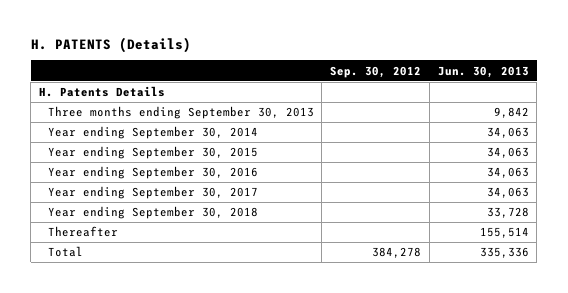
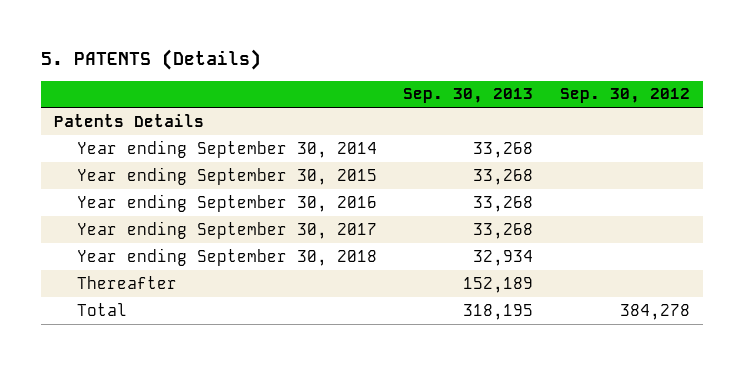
- H. PATENTS (Details)
+ 5. PATENTS (Details)
- | Sep. 30, 2012 | Jun. 30, 2013
+ | Sep. 30, 2013 | Sep. 30, 2012
- H. Patents Details
- Three months ending September 30, 2013 | | 9,842
+ Patents Details

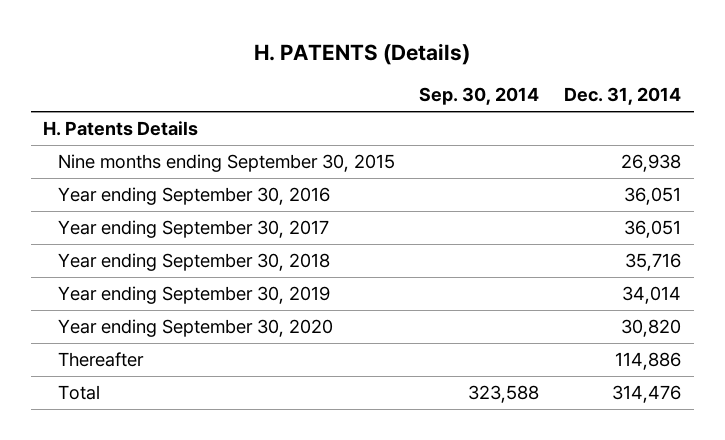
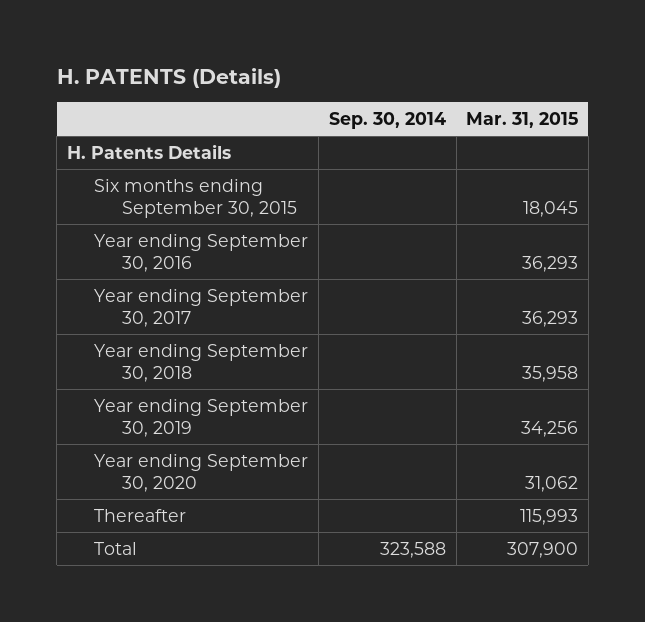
- | Sep. 30, 2014 | Dec. 31, 2014
+ | Sep. 30, 2014 | Mar. 31, 2015
- Nine months ending September 30, 2015 | | 26,938
+ Six months ending September 30, 2015 | | 18,045

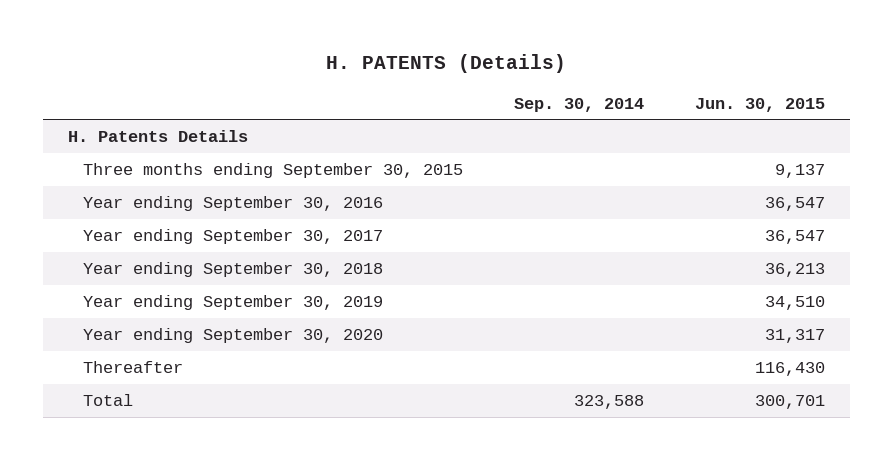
- | Sep. 30, 2014 | Mar. 31, 2015
+ | Sep. 30, 2014 | Jun. 30, 2015
- Six months ending September 30, 2015 | | 18,045
+ Three months ending September 30, 2015 | | 9,137

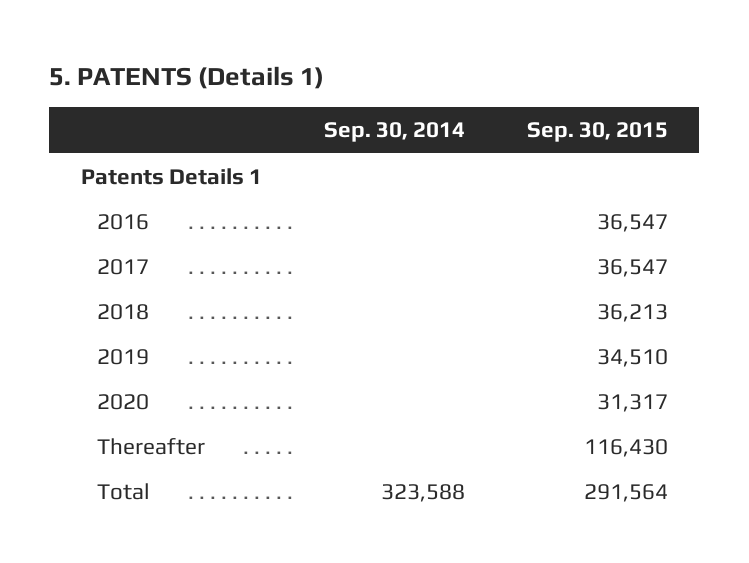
- H. PATENTS (Details)
+ 5. PATENTS (Details 1)
- | Sep. 30, 2014 | Jun. 30, 2015
+ | Sep. 30, 2014 | Sep. 30, 2015
- H. Patents Details
- Three months ending September 30, 2015 | | 9,137
- Year ending September 30, 2016 | | 36,547
- Year ending September 30, 2017 | | 36,547
- Year ending September 30, 2018 | | 36,213
- Year ending September 30, 2019 | | 34,510
- Year ending September 30, 2020 | | 31,317
+ Patents Details 1
+ 2016 | | 36,547
+ 2017 | | 36,547
+ 2018 | | 36,213
+ 2019 | | 34,510
+ 2020 | | 31,317

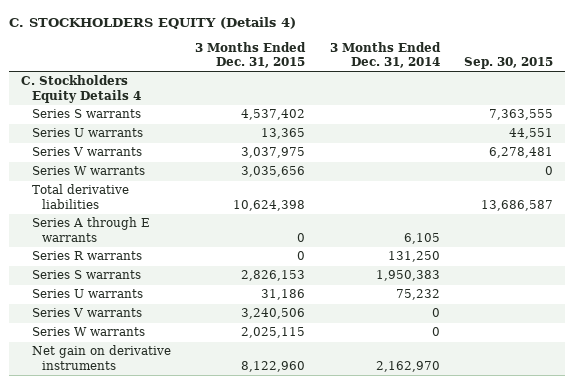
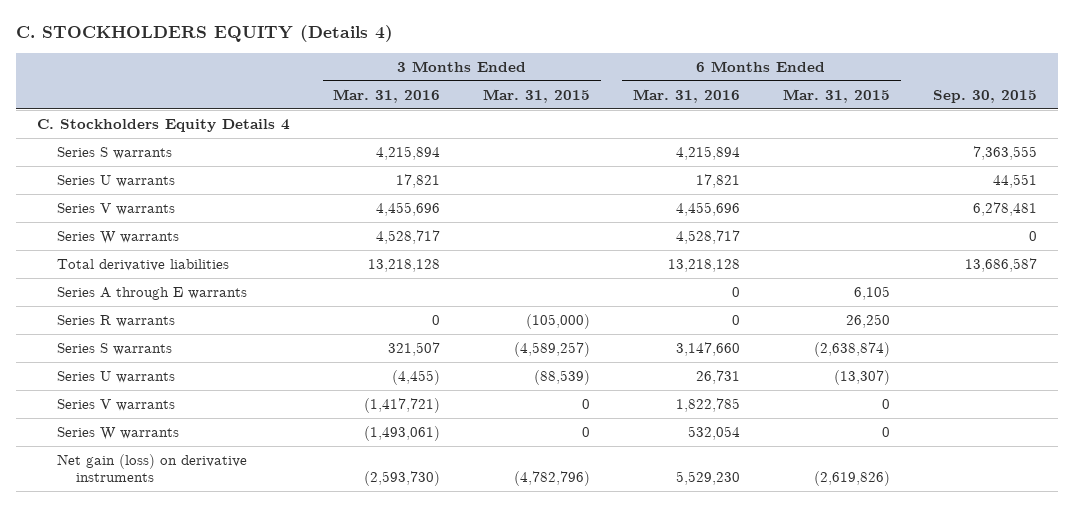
- | 3 Months Ended Dec. 31, 2015 | 3 Months Ended Dec. 31, 2014 | Sep. 30, 2015
+ | 3 Months Ended Mar. 31, 2016 | 3 Months Ended Mar. 31, 2015 | 6 Months Ended Mar. 31, 2016 | 6 Months Ended Mar. 31, 2015 | Sep. 30, 2015
- Net gain on derivative instruments | 8,122,960 | 2,162,970 |
+ Net gain (loss) on derivative instruments | (2,593,730) | (4,782,796) | 5,529,230 | (2,619,826) |

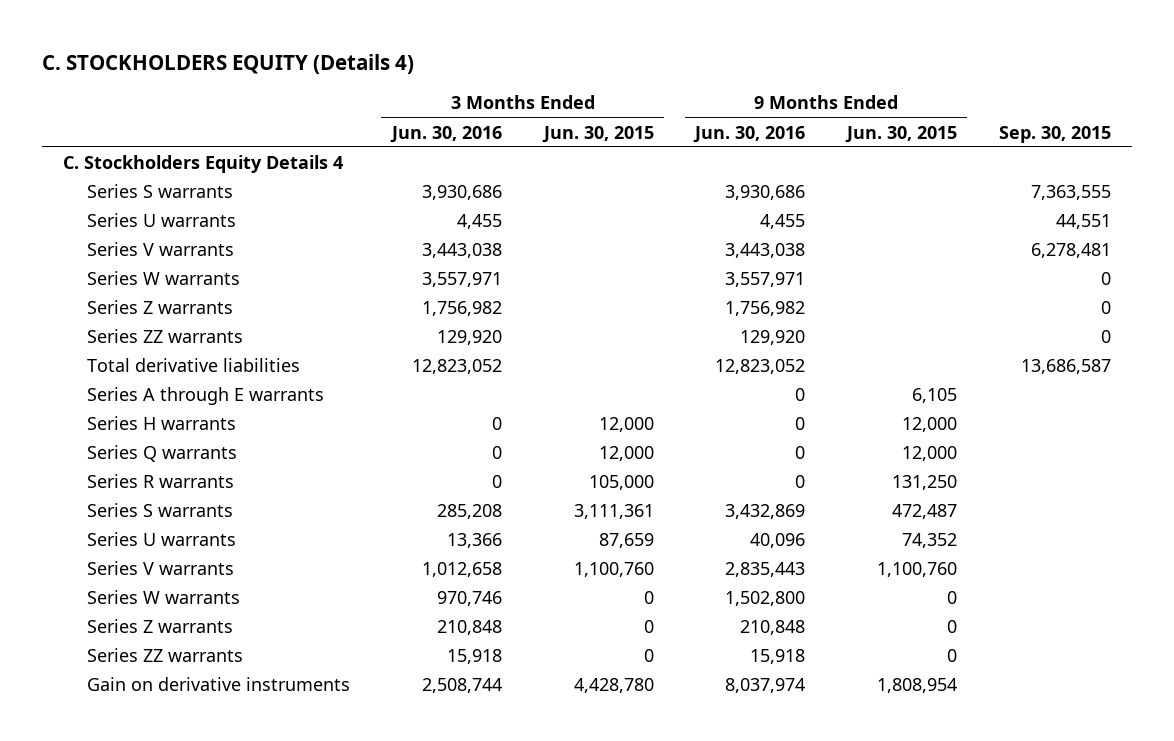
- | 3 Months Ended Mar. 31, 2016 | 3 Months Ended Mar. 31, 2015 | 6 Months Ended Mar. 31, 2016 | 6 Months Ended Mar. 31, 2015 | Sep. 30, 2015
+ | 3 Months Ended Jun. 30, 2016 | 3 Months Ended Jun. 30, 2015 | 9 Months Ended Jun. 30, 2016 | 9 Months Ended Jun. 30, 2015 | Sep. 30, 2015
+ Series Z warrants | 1,756,982 | | 1,756,982 | | 0
+ Series ZZ warrants | 129,920 | | 129,920 | | 0
+ Series H warrants | 0 | 12,000 | 0 | 12,000 |
+ Series Q warrants | 0 | 12,000 | 0 | 12,000 |
- Net gain (loss) on derivative instruments | (2,593,730) | (4,782,796) | 5,529,230 | (2,619,826) |
+ Series Z warrants | 210,848 | 0 | 210,848 | 0 |
+ Series ZZ warrants | 15,918 | 0 | 15,918 | 0 |
+ Gain on derivative instruments | 2,508,744 | 4,428,780 | 8,037,974 | 1,808,954 |

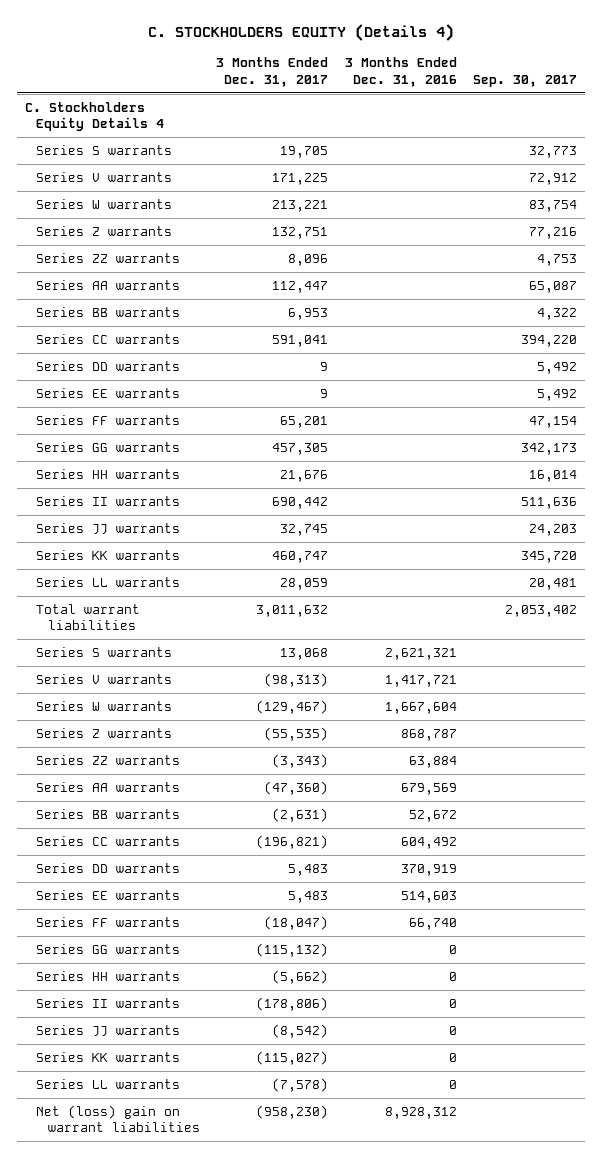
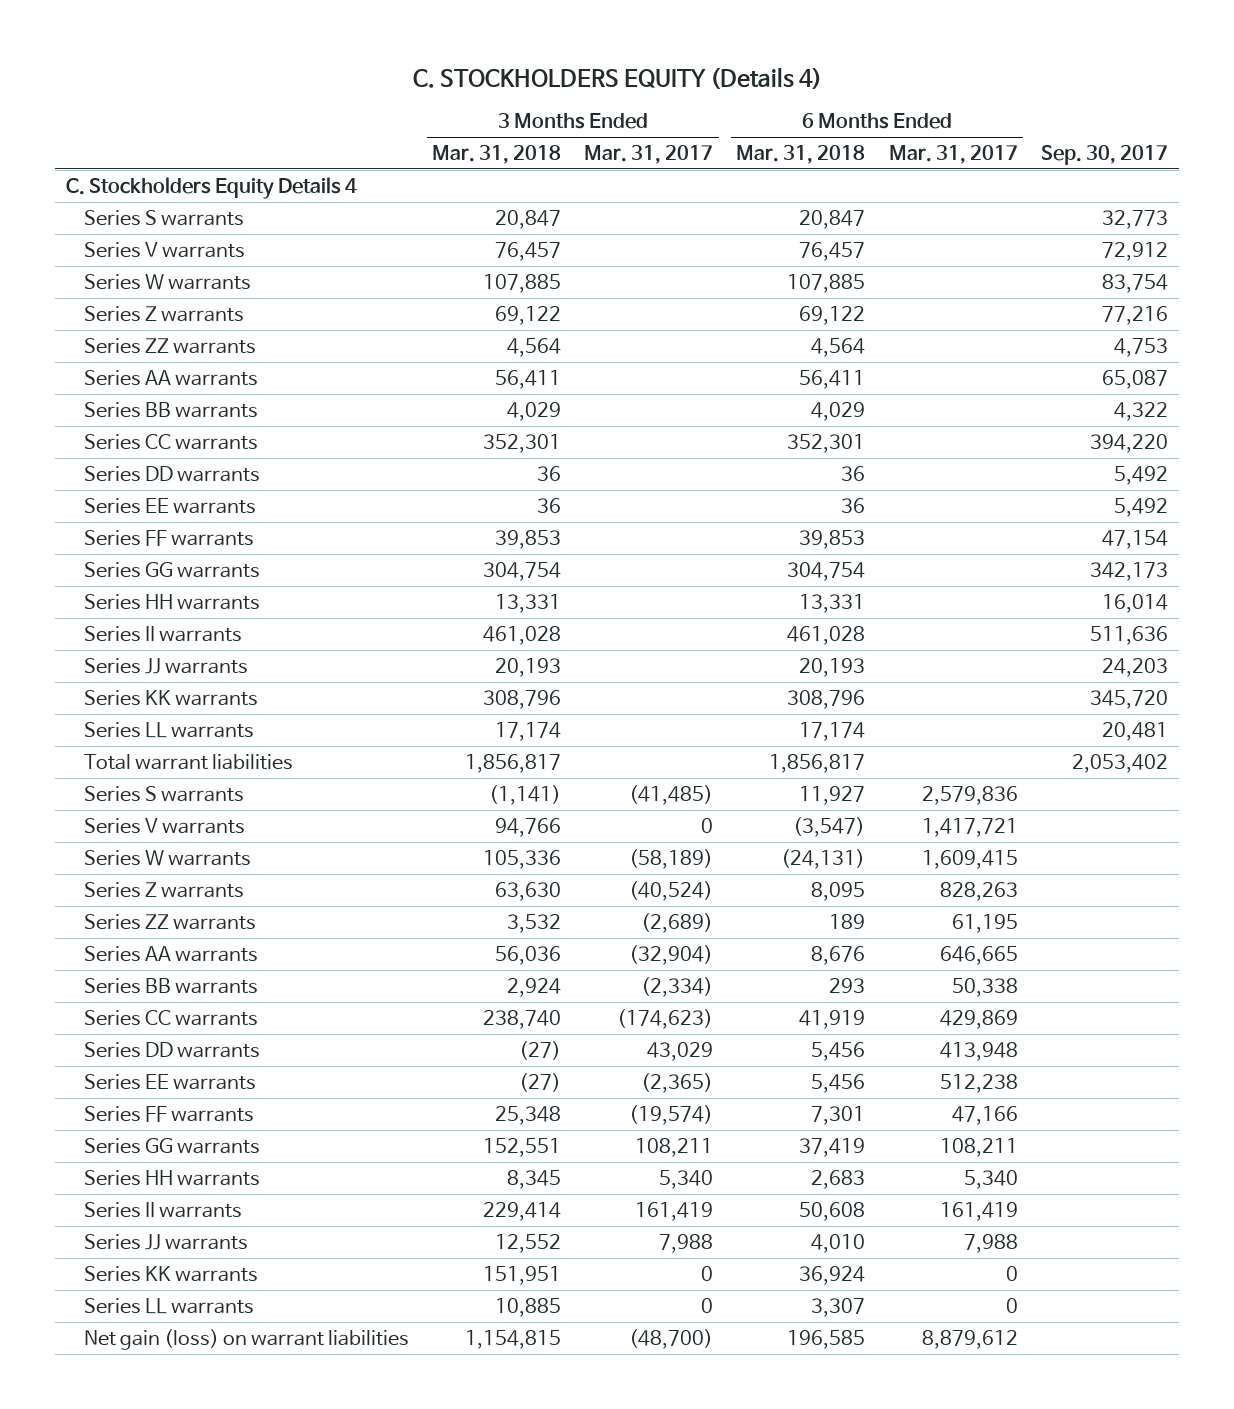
- | 3 Months Ended Dec. 31, 2017 | 3 Months Ended Dec. 31, 2016 | Sep. 30, 2017
+ | 3 Months Ended Mar. 31, 2018 | 3 Months Ended Mar. 31, 2017 | 6 Months Ended Mar. 31, 2018 | 6 Months Ended Mar. 31, 2017 | Sep. 30, 2017
- Net (loss) gain on warrant liabilities | (958,230) | 8,928,312 |
+ Net gain (loss) on warrant liabilities | 1,154,815 | (48,700) | 196,585 | 8,879,612 |

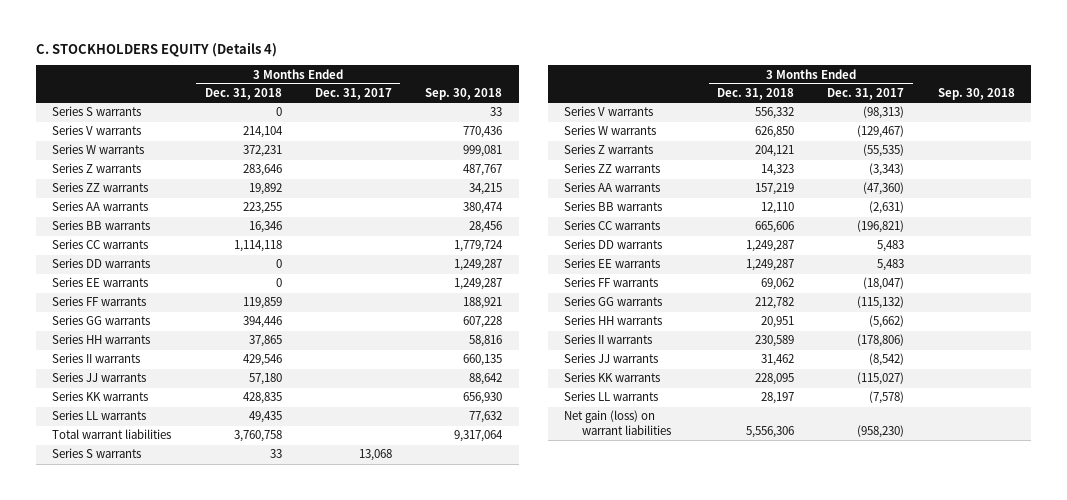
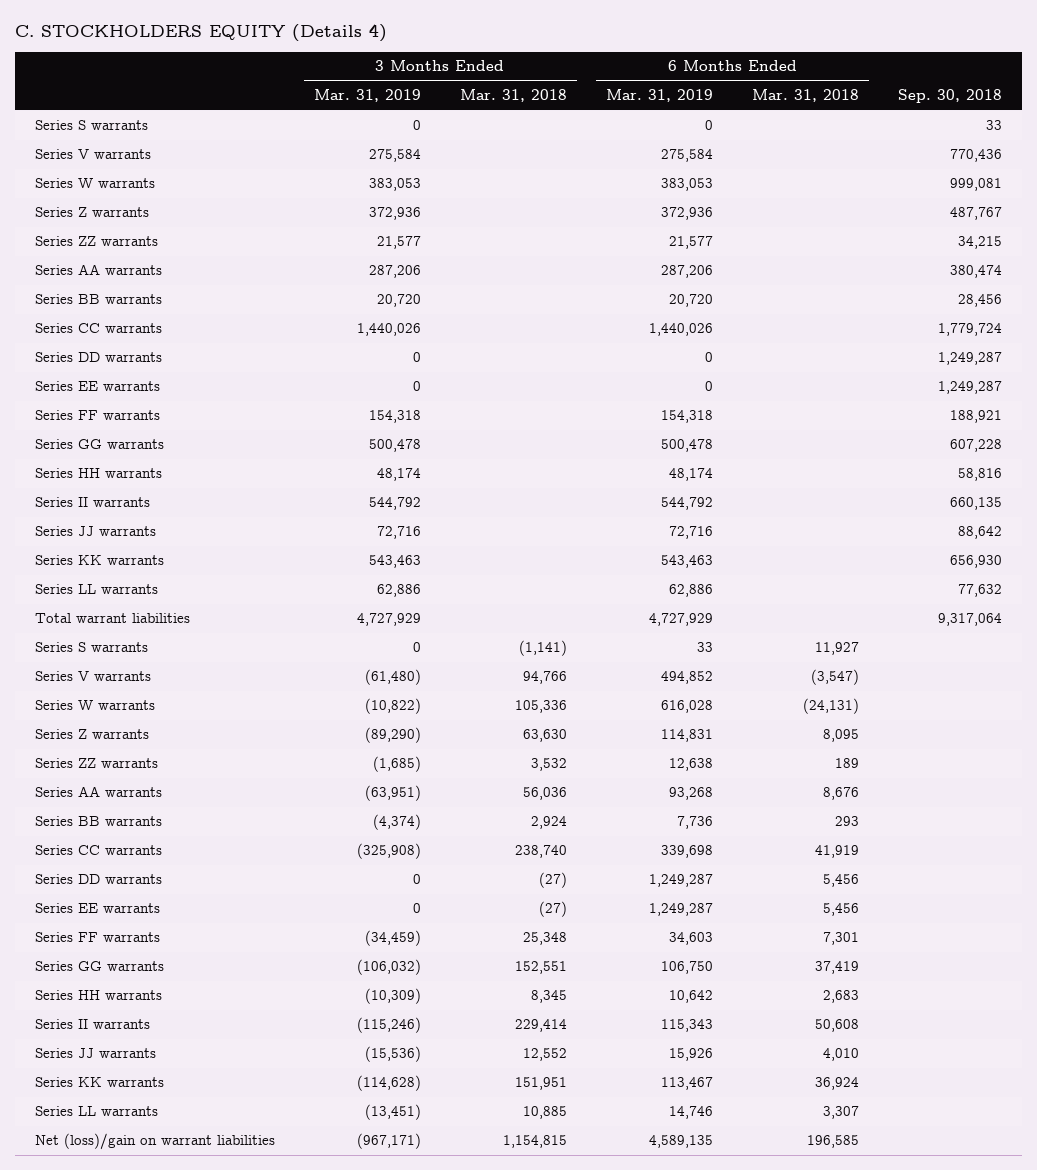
- | 3 Months Ended Dec. 31, 2018 | 3 Months Ended Dec. 31, 2017 | Sep. 30, 2018
+ | 3 Months Ended Mar. 31, 2019 | 3 Months Ended Mar. 31, 2018 | 6 Months Ended Mar. 31, 2019 | 6 Months Ended Mar. 31, 2018 | Sep. 30, 2018
- Net gain (loss) on warrant liabilities | 5,556,306 | (958,230) |
+ Net (loss)/gain on warrant liabilities | (967,171) | 1,154,815 | 4,589,135 | 196,585 |

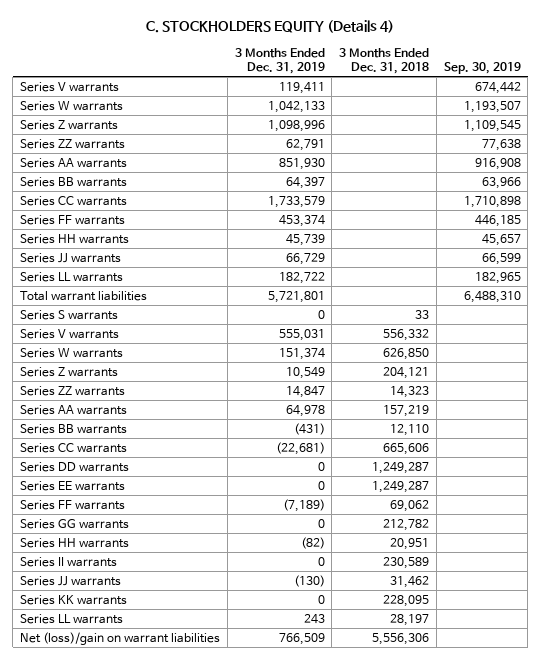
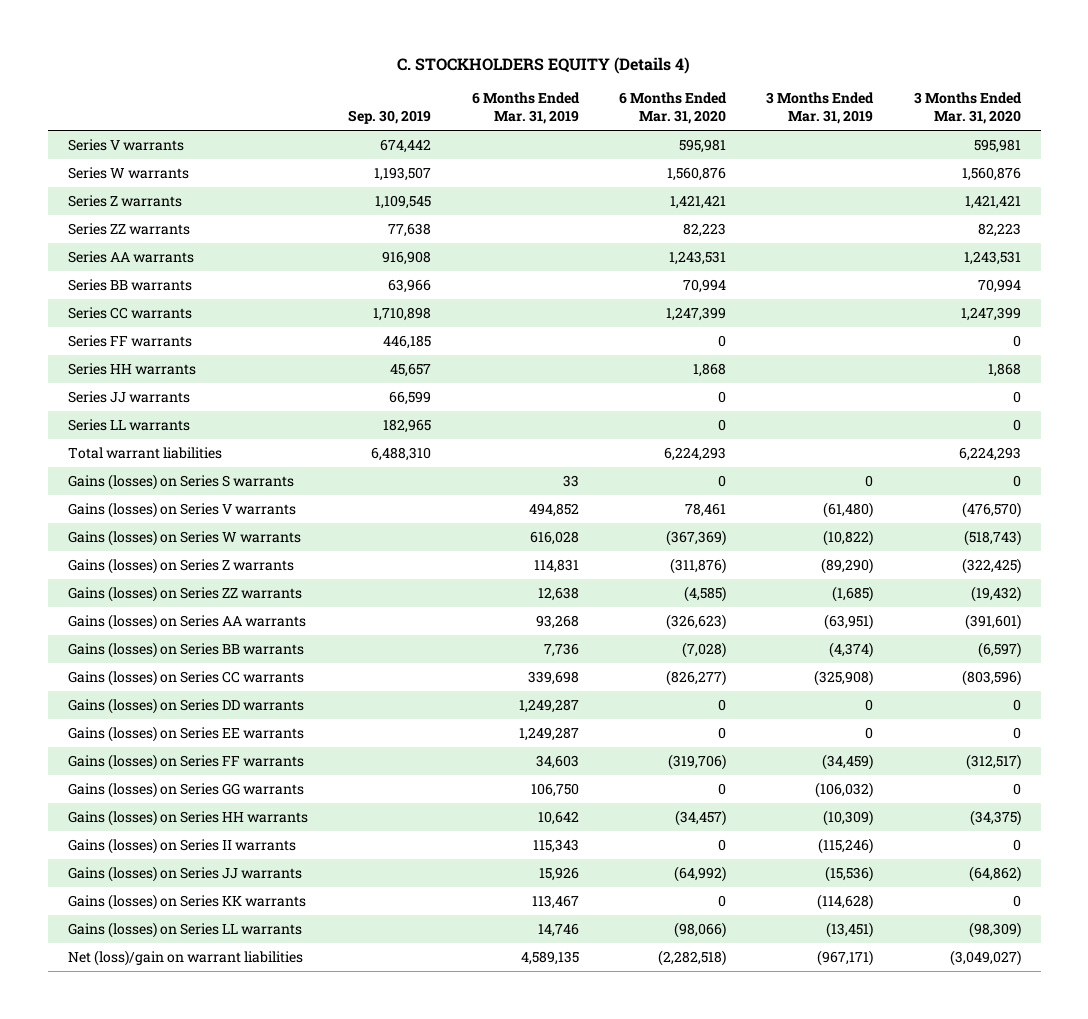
- | 3 Months Ended Dec. 31, 2019 | 3 Months Ended Dec. 31, 2018 | Sep. 30, 2019
+ | Sep. 30, 2019 | 6 Months Ended Mar. 31, 2019 | 6 Months Ended Mar. 31, 2020 | 3 Months Ended Mar. 31, 2019 | 3 Months Ended Mar. 31, 2020
- Series S warrants | 0 | 33 |
- Series V warrants | 555,031 | 556,332 |
- Series W warrants | 151,374 | 626,850 |
- Series Z warrants | 10,549 | 204,121 |
- Series ZZ warrants | 14,847 | 14,323 |
- Series AA warrants | 64,978 | 157,219 |
- Series BB warrants | (431) | 12,110 |
- Series CC warrants | (22,681) | 665,606 |
- Series DD warrants | 0 | 1,249,287 |
- Series EE warrants | 0 | 1,249,287 |
- Series FF warrants | (7,189) | 69,062 |
- Series GG warrants | 0 | 212,782 |
- Series HH warrants | (82) | 20,951 |
- Series II warrants | 0 | 230,589 |
- Series JJ warrants | (130) | 31,462 |
- Series KK warrants | 0 | 228,095 |
- Series LL warrants | 243 | 28,197 |
+ Gains (losses) on Series S warrants | | 33 | 0 | 0 | 0
+ Gains (losses) on Series V warrants | | 494,852 | 78,461 | (61,480) | (476,570)
+ Gains (losses) on Series W warrants | | 616,028 | (367,369) | (10,822) | (518,743)
+ Gains (losses) on Series Z warrants | | 114,831 | (311,876) | (89,290) | (322,425)
+ Gains (losses) on Series ZZ warrants | | 12,638 | (4,585) | (1,685) | (19,432)
+ Gains (losses) on Series AA warrants | | 93,268 | (326,623) | (63,951) | (391,601)
+ Gains (losses) on Series BB warrants | | 7,736 | (7,028) | (4,374) | (6,597)
+ Gains (losses) on Series CC warrants | | 339,698 | (826,277) | (325,908) | (803,596)
+ Gains (losses) on Series DD warrants | | 1,249,287 | 0 | 0 | 0
+ Gains (losses) on Series EE warrants | | 1,249,287 | 0 | 0 | 0
+ Gains (losses) on Series FF warrants | | 34,603 | (319,706) | (34,459) | (312,517)
+ Gains (losses) on Series GG warrants | | 106,750 | 0 | (106,032) | 0
+ Gains (losses) on Series HH warrants | | 10,642 | (34,457) | (10,309) | (34,375)
+ Gains (losses) on Series II warrants | | 115,343 | 0 | (115,246) | 0
+ Gains (losses) on Series JJ warrants | | 15,926 | (64,992) | (15,536) | (64,862)
+ Gains (losses) on Series KK warrants | | 113,467 | 0 | (114,628) | 0
+ Gains (losses) on Series LL warrants | | 14,746 | (98,066) | (13,451) | (98,309)

